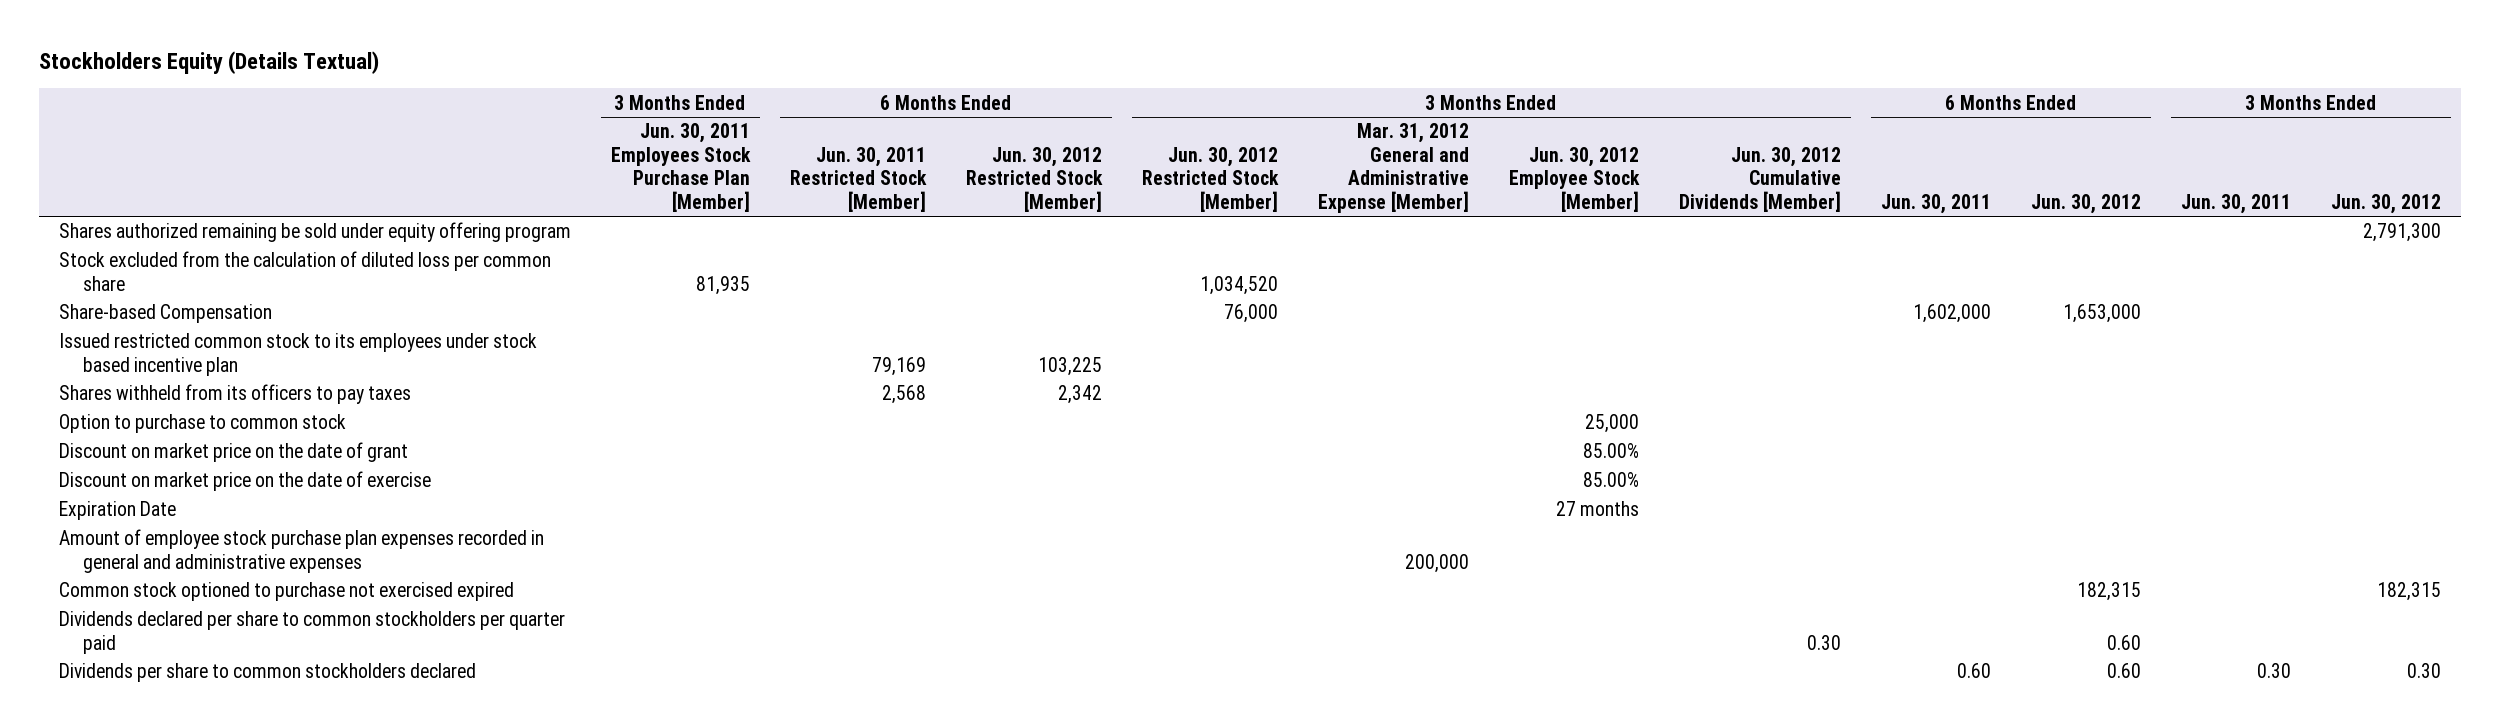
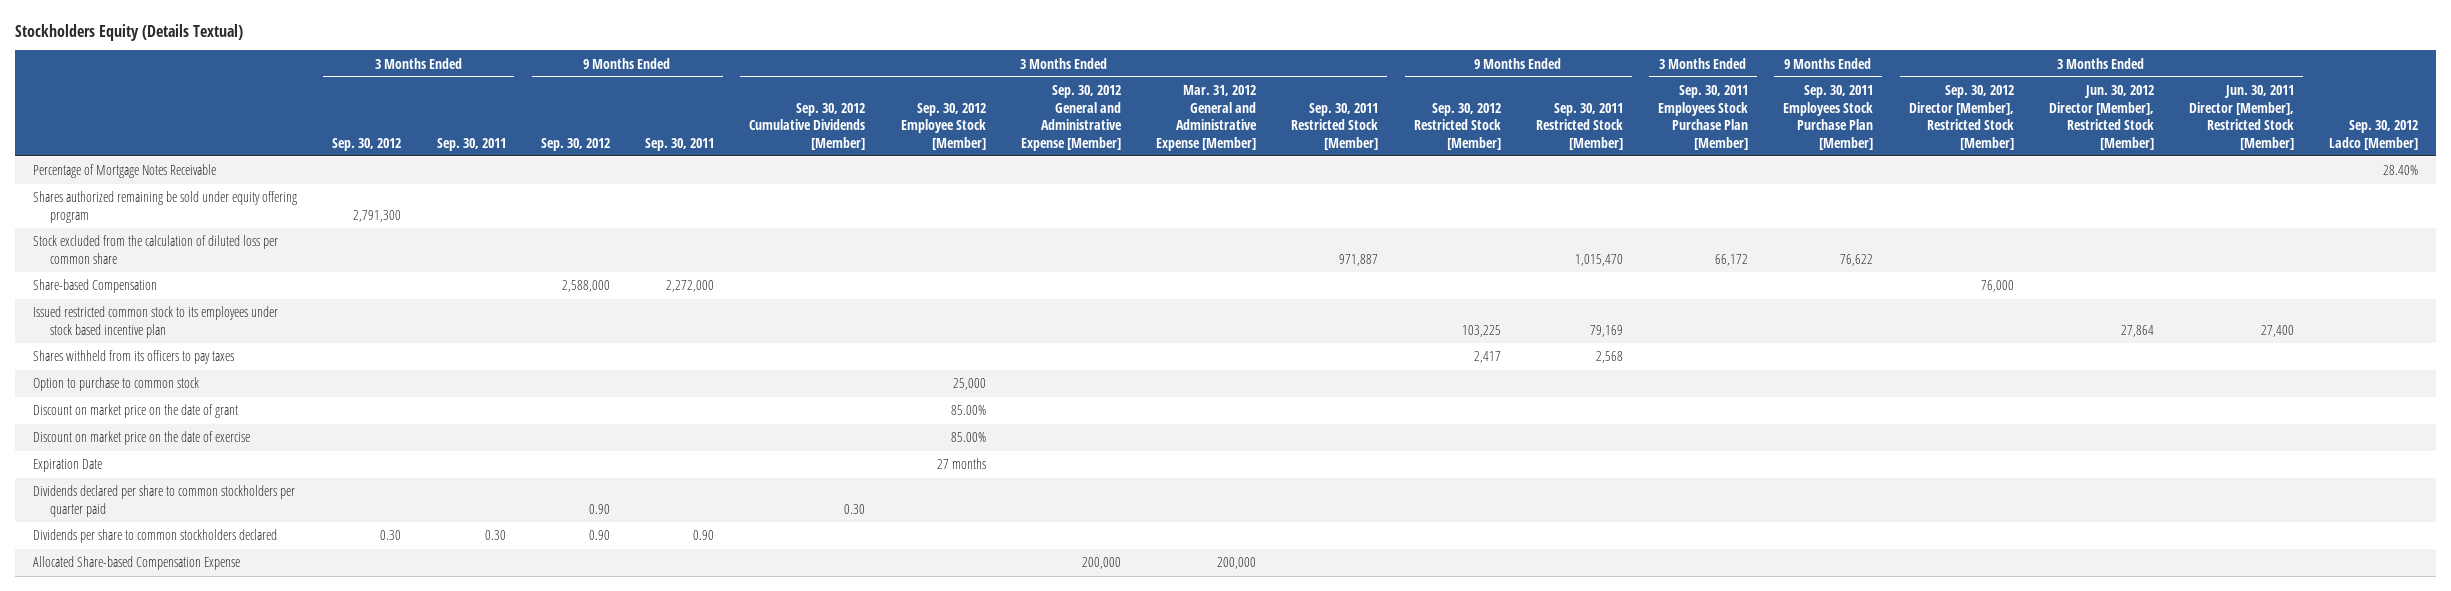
- | 3 Months Ended Jun. 30, 2011 Employees Stock Purchase Plan [Member] | 6 Months Ended Jun. 30, 2011 Restricted Stock [Member] | 6 Months Ended Jun. 30, 2012 Restricted Stock [Member] | 3 Months Ended Jun. 30, 2012 Restricted Stock [Member] | 3 Months Ended Mar. 31, 2012 General and Administrative Expense [Member] | 3 Months Ended Jun. 30, 2012 Employee Stock [Member] | 3 Months Ended Jun. 30, 2012 Cumulative Dividends [Member] | 6 Months Ended Jun. 30, 2011 | 6 Months Ended Jun. 30, 2012 | 3 Months Ended Jun. 30, 2011 | 3 Months Ended Jun. 30, 2012
+ | 3 Months Ended Sep. 30, 2012 | 3 Months Ended Sep. 30, 2011 | 9 Months Ended Sep. 30, 2012 | 9 Months Ended Sep. 30, 2011 | 3 Months Ended Sep. 30, 2012 Cumulative Dividends [Member] | 3 Months Ended Sep. 30, 2012 Employee Stock [Member] | 3 Months Ended Sep. 30, 2012 General and Administrative Expense [Member] | 3 Months Ended Mar. 31, 2012 General and Administrative Expense [Member] | 3 Months Ended Sep. 30, 2011 Restricted Stock [Member] | 9 Months Ended Sep. 30, 2012 Restricted Stock [Member] | 9 Months Ended Sep. 30, 2011 Restricted Stock [Member] | 3 Months Ended Sep. 30, 2011 Employees Stock Purchase Plan [Member] | 9 Months Ended Sep. 30, 2011 Employees Stock Purchase Plan [Member] | 3 Months Ended Sep. 30, 2012 Director [Member], Restricted Stock [Member] | 3 Months Ended Jun. 30, 2012 Director [Member], Restricted Stock [Member] | 3 Months Ended Jun. 30, 2011 Director [Member], Restricted Stock [Member] | Sep. 30, 2012 Ladco [Member]
+ Percentage of Mortgage Notes Receivable | | | | | | | | | | | | | | | | | 28.40%
- Amount of employee stock purchase plan expenses recorded in general and administrative expenses | | | | | 200,000 | | | | | |
- Common stock optioned to purchase not exercised expired | | | | | | | | | 182,315 | | 182,315
+ Allocated Share-based Compensation Expense | | | | | | | 200,000 | 200,000 | | | | | | | | |

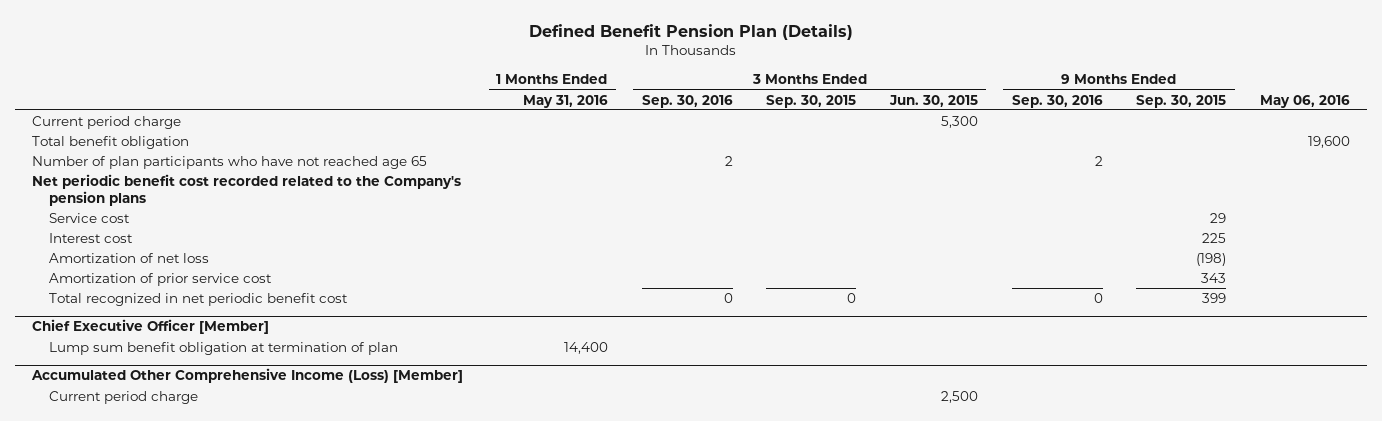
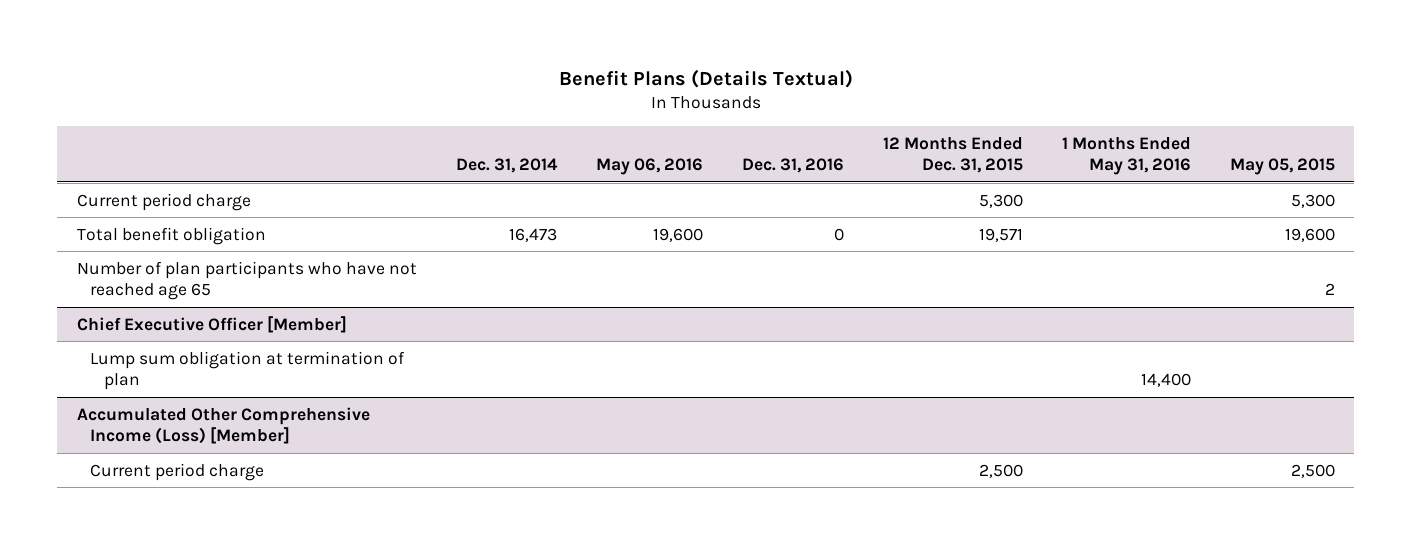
- Defined Benefit Pension Plan (Details)
+ Benefit Plans (Details Textual)
- | 1 Months Ended May 31, 2016 | 3 Months Ended Sep. 30, 2016 | 3 Months Ended Sep. 30, 2015 | 3 Months Ended Jun. 30, 2015 | 9 Months Ended Sep. 30, 2016 | 9 Months Ended Sep. 30, 2015 | May 06, 2016
+ | Dec. 31, 2014 | May 06, 2016 | Dec. 31, 2016 | 12 Months Ended Dec. 31, 2015 | 1 Months Ended May 31, 2016 | May 05, 2015
- Net periodic benefit cost recorded related to the Company's pension plans
- Service cost | | | | | | 29 |
- Interest cost | | | | | | 225 |
- Amortization of net loss | | | | | | (198) |
- Amortization of prior service cost | | | | | | 343 |
- Total recognized in net periodic benefit cost | | 0 | 0 | | 0 | 399 |
@ Chief Executive Officer [Member]
- Lump sum benefit obligation at termination of plan | 14,400 | | | | | |
+ Lump sum obligation at termination of plan | | | | | 14,400 |

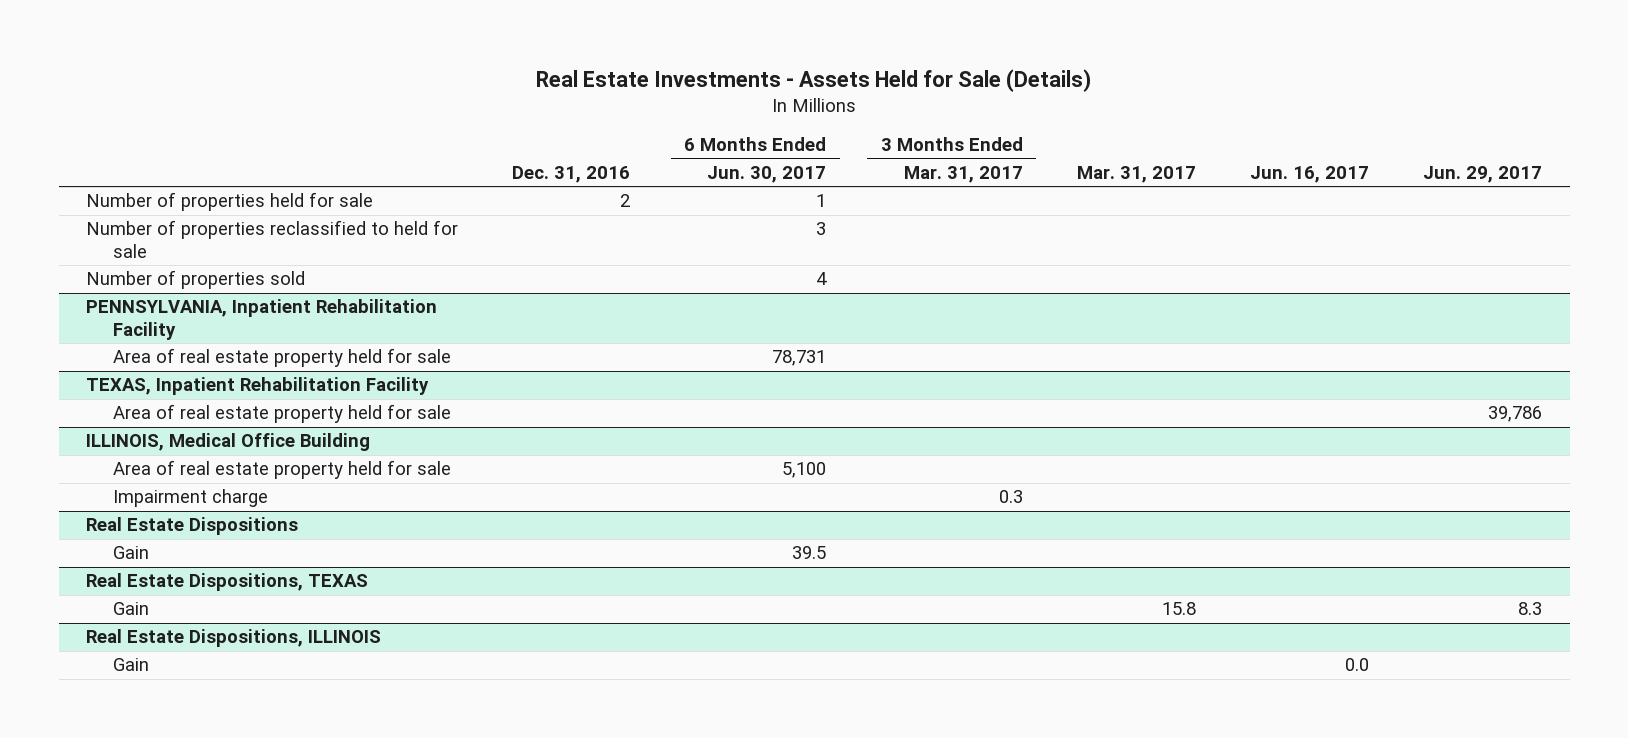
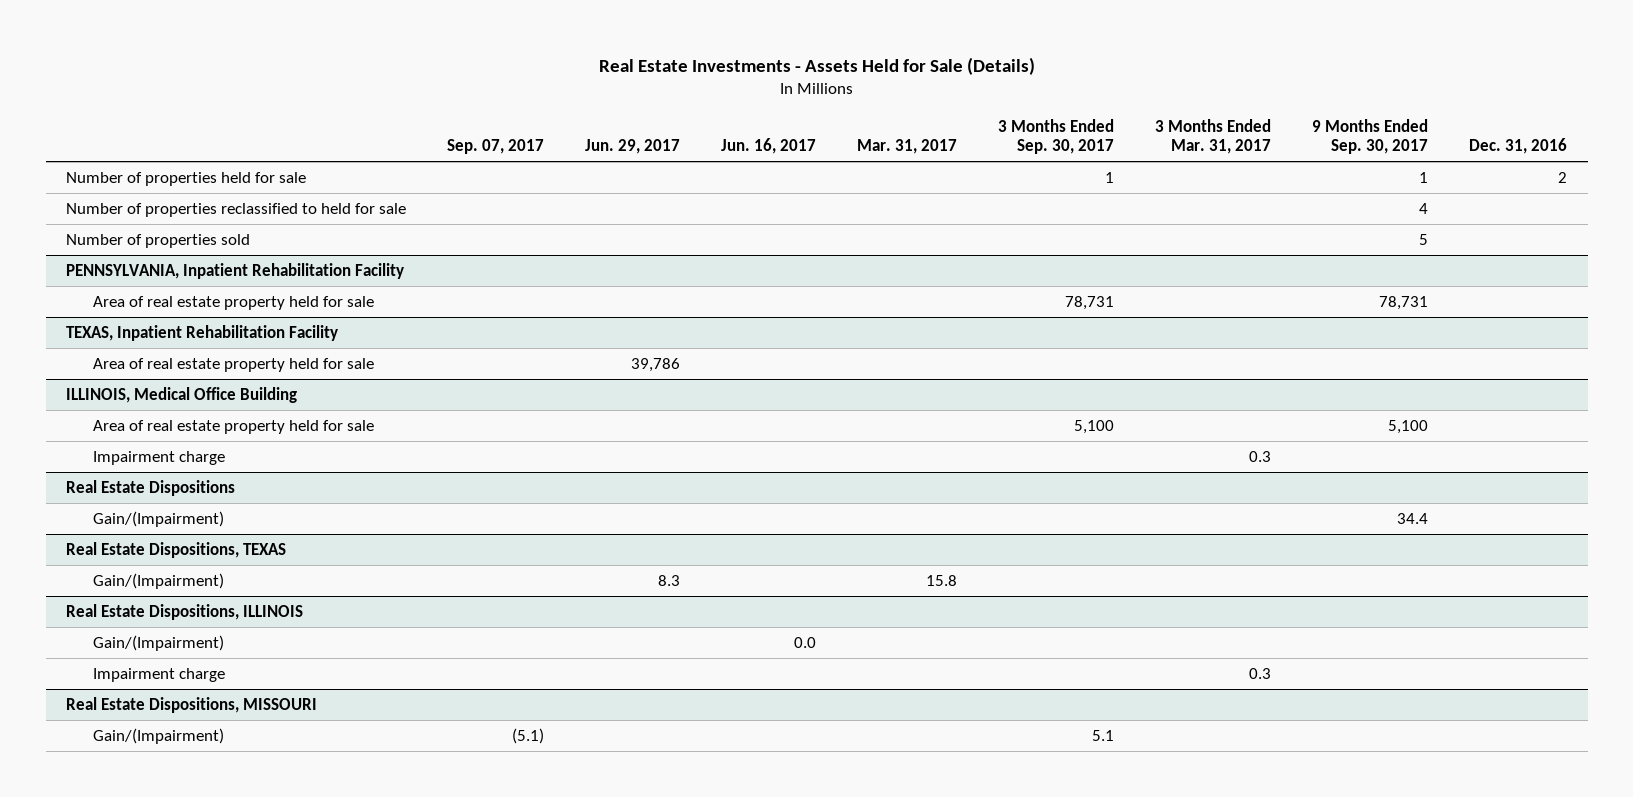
- | Dec. 31, 2016 | 6 Months Ended Jun. 30, 2017 | 3 Months Ended Mar. 31, 2017 | Mar. 31, 2017 | Jun. 16, 2017 | Jun. 29, 2017
+ | Sep. 07, 2017 | Jun. 29, 2017 | Jun. 16, 2017 | Mar. 31, 2017 | 3 Months Ended Sep. 30, 2017 | 3 Months Ended Mar. 31, 2017 | 9 Months Ended Sep. 30, 2017 | Dec. 31, 2016
@ Real Estate Dispositions
- Gain | | 39.5 | | | |
+ Gain/(Impairment) | | | | | | | 34.4 |
@ Real Estate Dispositions, TEXAS
- Gain | | | | 15.8 | | 8.3
+ Gain/(Impairment) | | 8.3 | | 15.8 | | | |
@ Real Estate Dispositions, ILLINOIS
- Gain | | | | | 0.0 |
+ Gain/(Impairment) | | | 0.0 | | | | |
+ Impairment charge | | | | | | 0.3 | |
+ Real Estate Dispositions, MISSOURI
+ Gain/(Impairment) | (5.1) | | | | 5.1 | | |

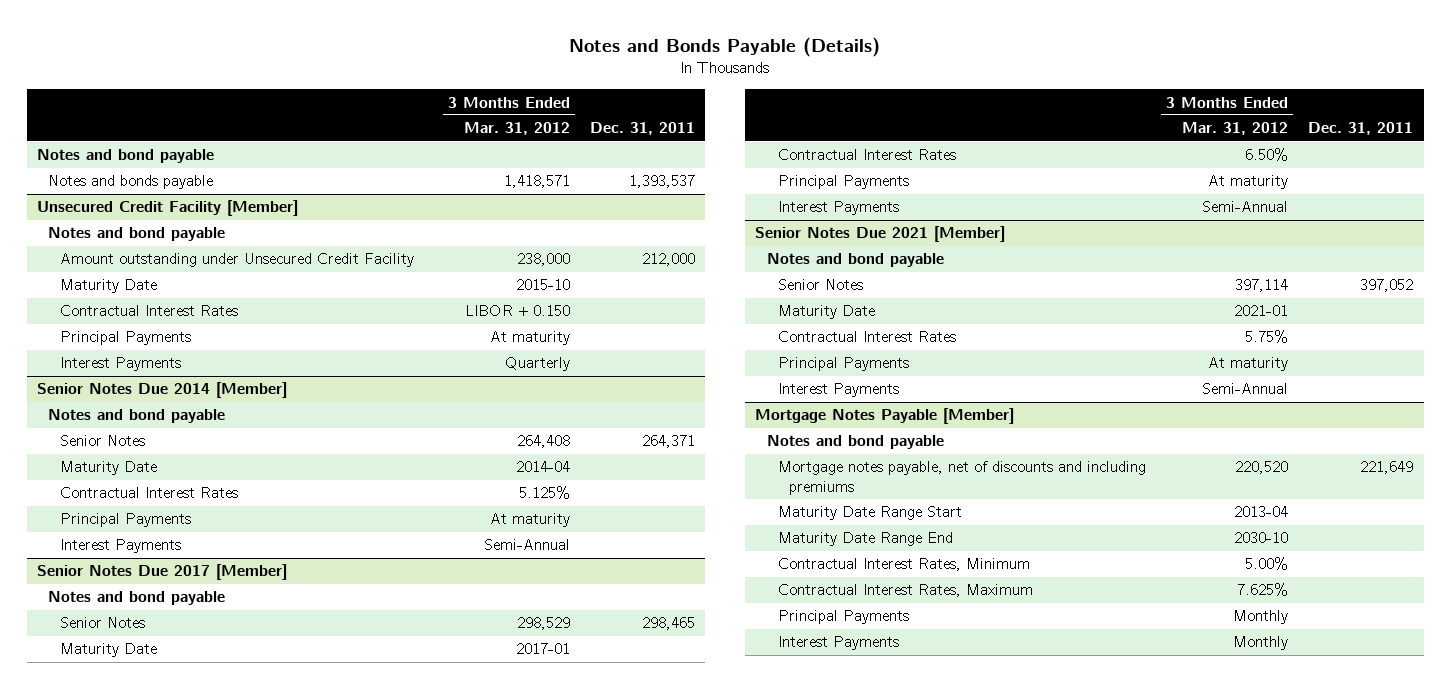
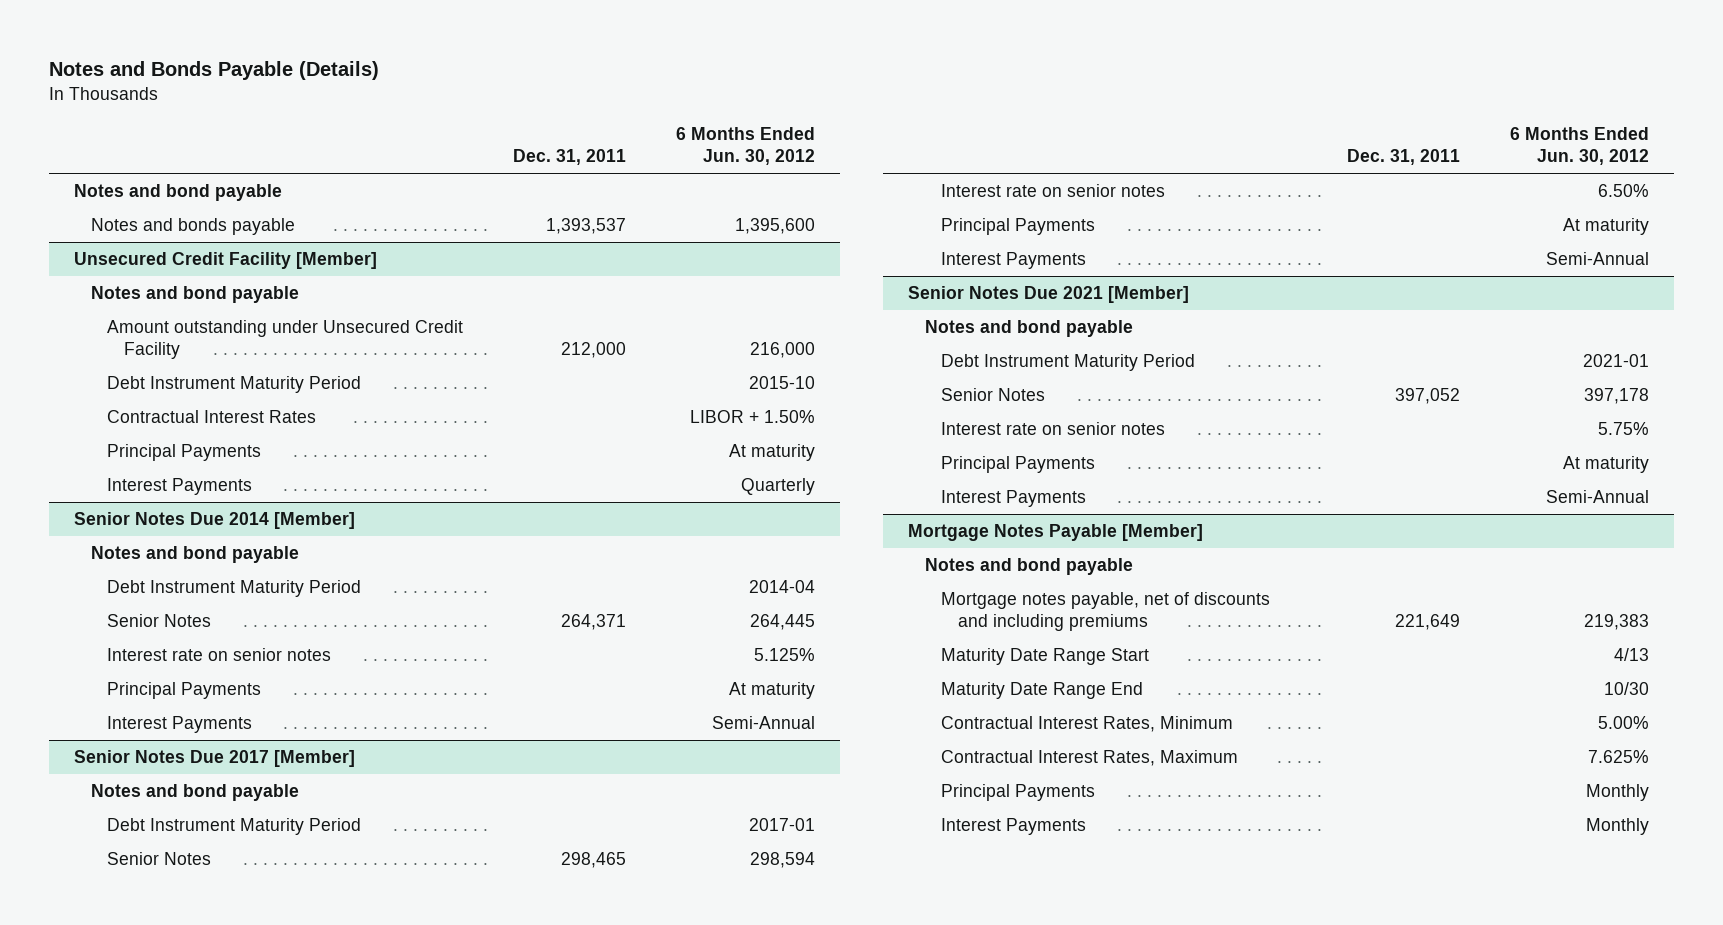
- | 3 Months Ended Mar. 31, 2012 | Dec. 31, 2011
+ | Dec. 31, 2011 | 6 Months Ended Jun. 30, 2012
@ Unsecured Credit Facility [Member]
- Maturity Date | 2015-10 |
+ Debt Instrument Maturity Period | | 2015-10
@ Senior Notes Due 2014 [Member]
+ Debt Instrument Maturity Period | | 2014-04
- Maturity Date | 2014-04 |
- Contractual Interest Rates | 5.125% |
+ Interest rate on senior notes | | 5.125%
@ Senior Notes Due 2017 [Member]
+ Debt Instrument Maturity Period | | 2017-01
- Maturity Date | 2017-01 |
- Contractual Interest Rates | 6.50% |
+ Interest rate on senior notes | | 6.50%
@ Senior Notes Due 2021 [Member]
+ Debt Instrument Maturity Period | | 2021-01
- Maturity Date | 2021-01 |
- Contractual Interest Rates | 5.75% |
+ Interest rate on senior notes | | 5.75%

